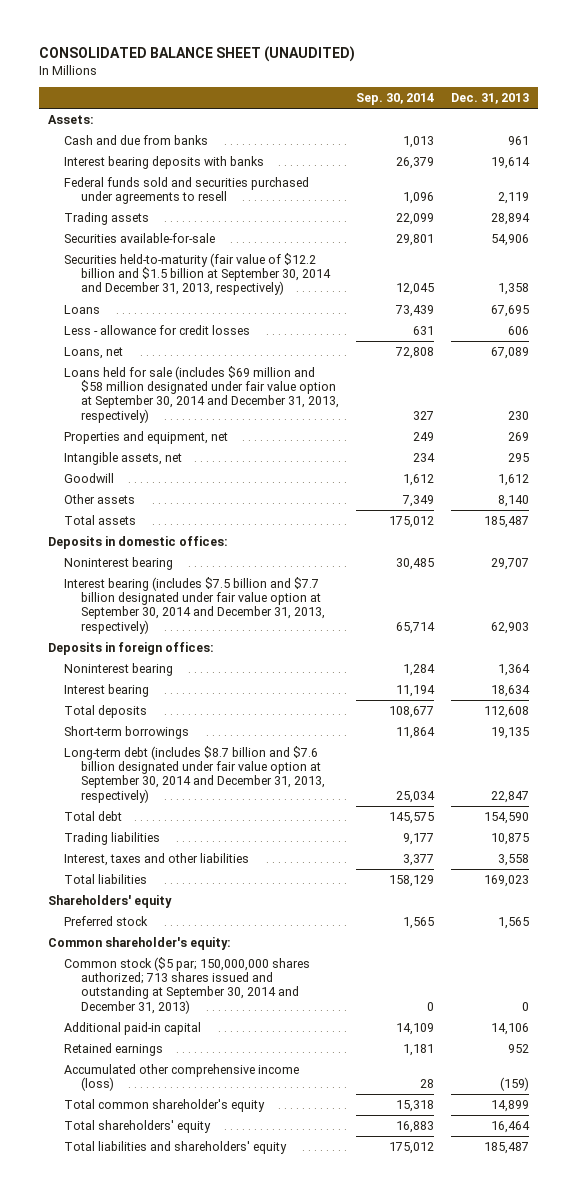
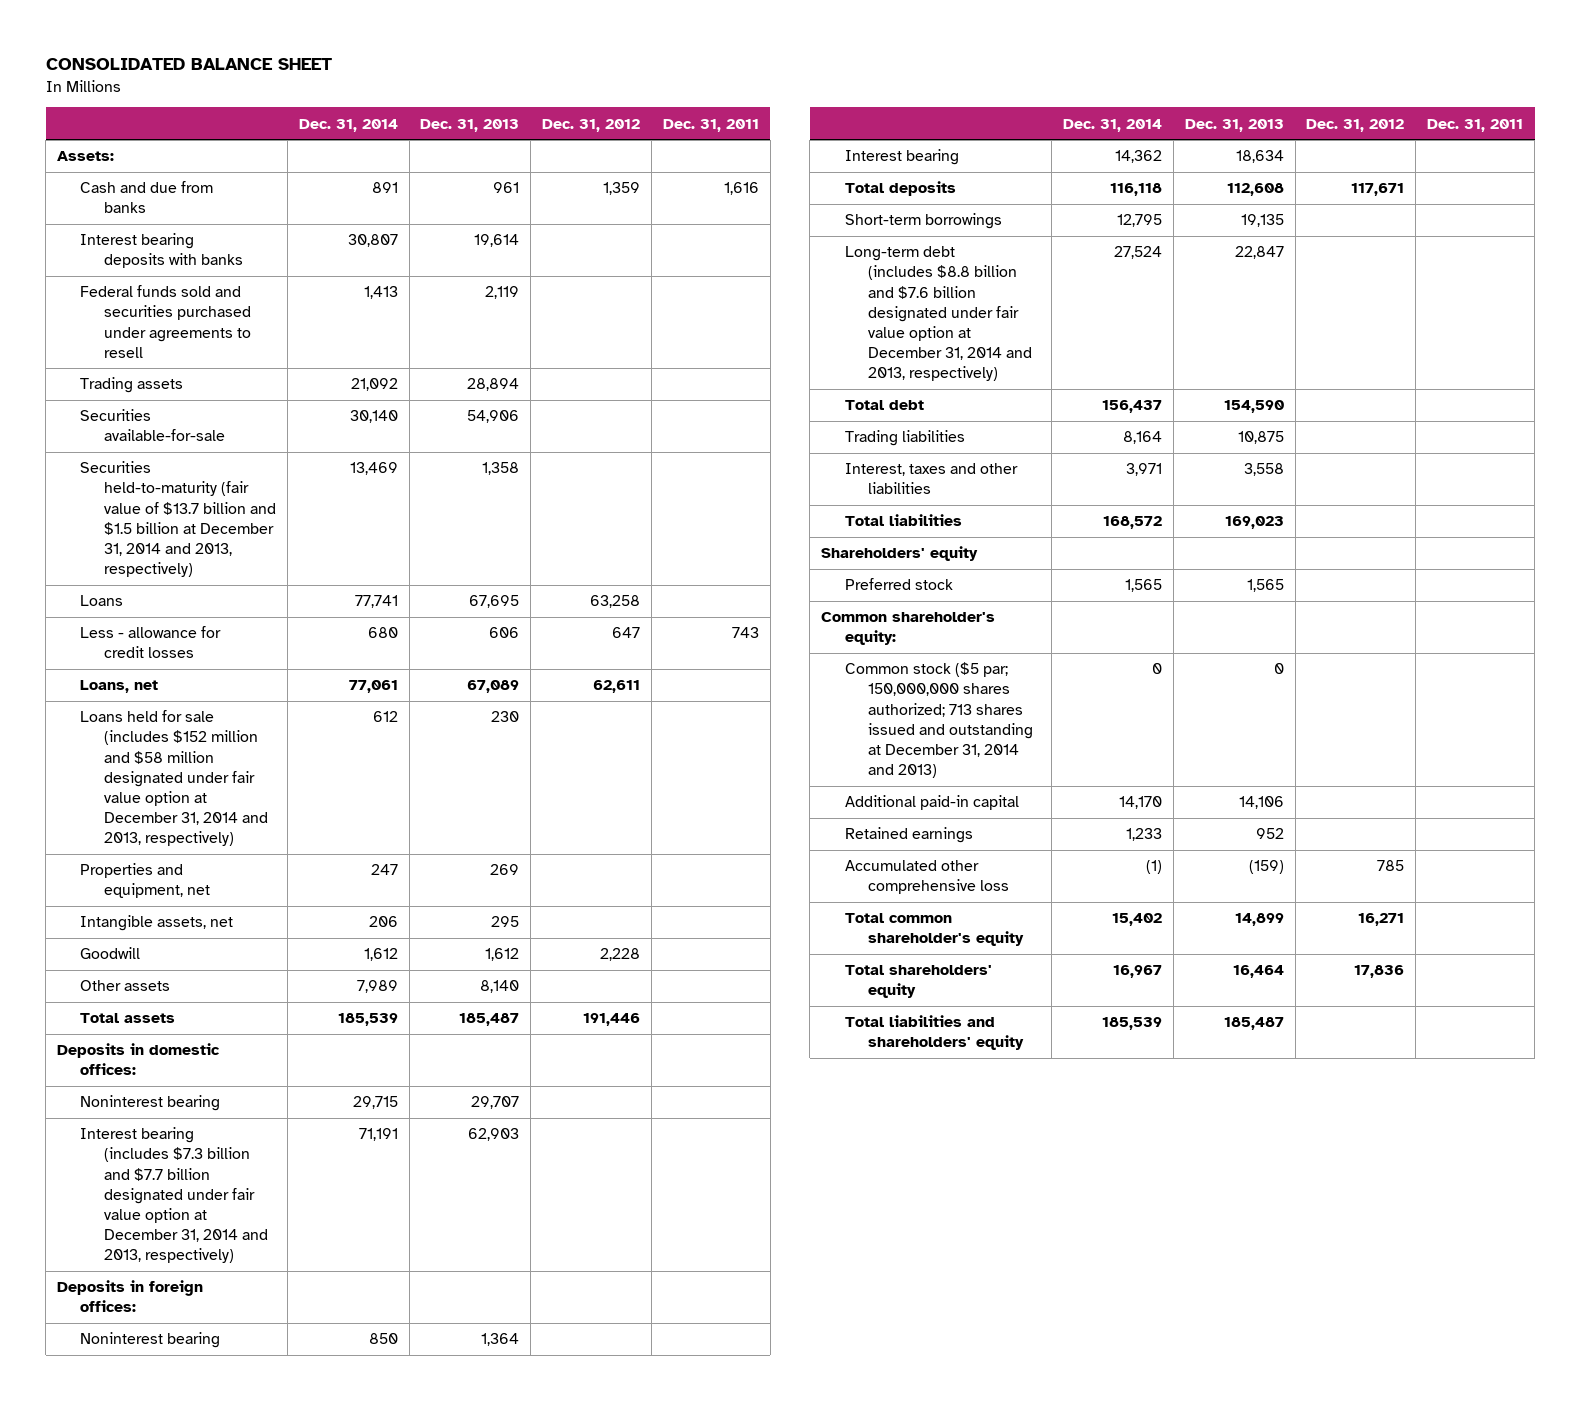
- CONSOLIDATED BALANCE SHEET (UNAUDITED)
+ CONSOLIDATED BALANCE SHEET
- | Sep. 30, 2014 | Dec. 31, 2013
+ | Dec. 31, 2014 | Dec. 31, 2013 | Dec. 31, 2012 | Dec. 31, 2011
- Securities held-to-maturity (fair value of $12.2 billion and $1.5 billion at September 30, 2014 and December 31, 2013, respectively) | 12,045 | 1,358
+ Securities held-to-maturity (fair value of $13.7 billion and $1.5 billion at December 31, 2014 and 2013, respectively) | 13,469 | 1,358 | |
- Loans held for sale (includes $69 million and $58 million designated under fair value option at September 30, 2014 and December 31, 2013, respectively) | 327 | 230
+ Loans held for sale (includes $152 million and $58 million designated under fair value option at December 31, 2014 and 2013, respectively) | 612 | 230 | |
- Interest bearing (includes $7.5 billion and $7.7 billion designated under fair value option at September 30, 2014 and December 31, 2013, respectively) | 65,714 | 62,903
+ Interest bearing (includes $7.3 billion and $7.7 billion designated under fair value option at December 31, 2014 and 2013, respectively) | 71,191 | 62,903 | |
- Long-term debt (includes $8.7 billion and $7.6 billion designated under fair value option at September 30, 2014 and December 31, 2013, respectively) | 25,034 | 22,847
+ Long-term debt (includes $8.8 billion and $7.6 billion designated under fair value option at December 31, 2014 and 2013, respectively) | 27,524 | 22,847 | |
- Common stock ($5 par; 150,000,000 shares authorized; 713 shares issued and outstanding at September 30, 2014 and December 31, 2013) | 0 | 0
+ Common stock ($5 par; 150,000,000 shares authorized; 713 shares issued and outstanding at December 31, 2014 and 2013) | 0 | 0 | |
- Accumulated other comprehensive income (loss) | 28 | (159)
+ Accumulated other comprehensive loss | (1) | (159) | 785 |

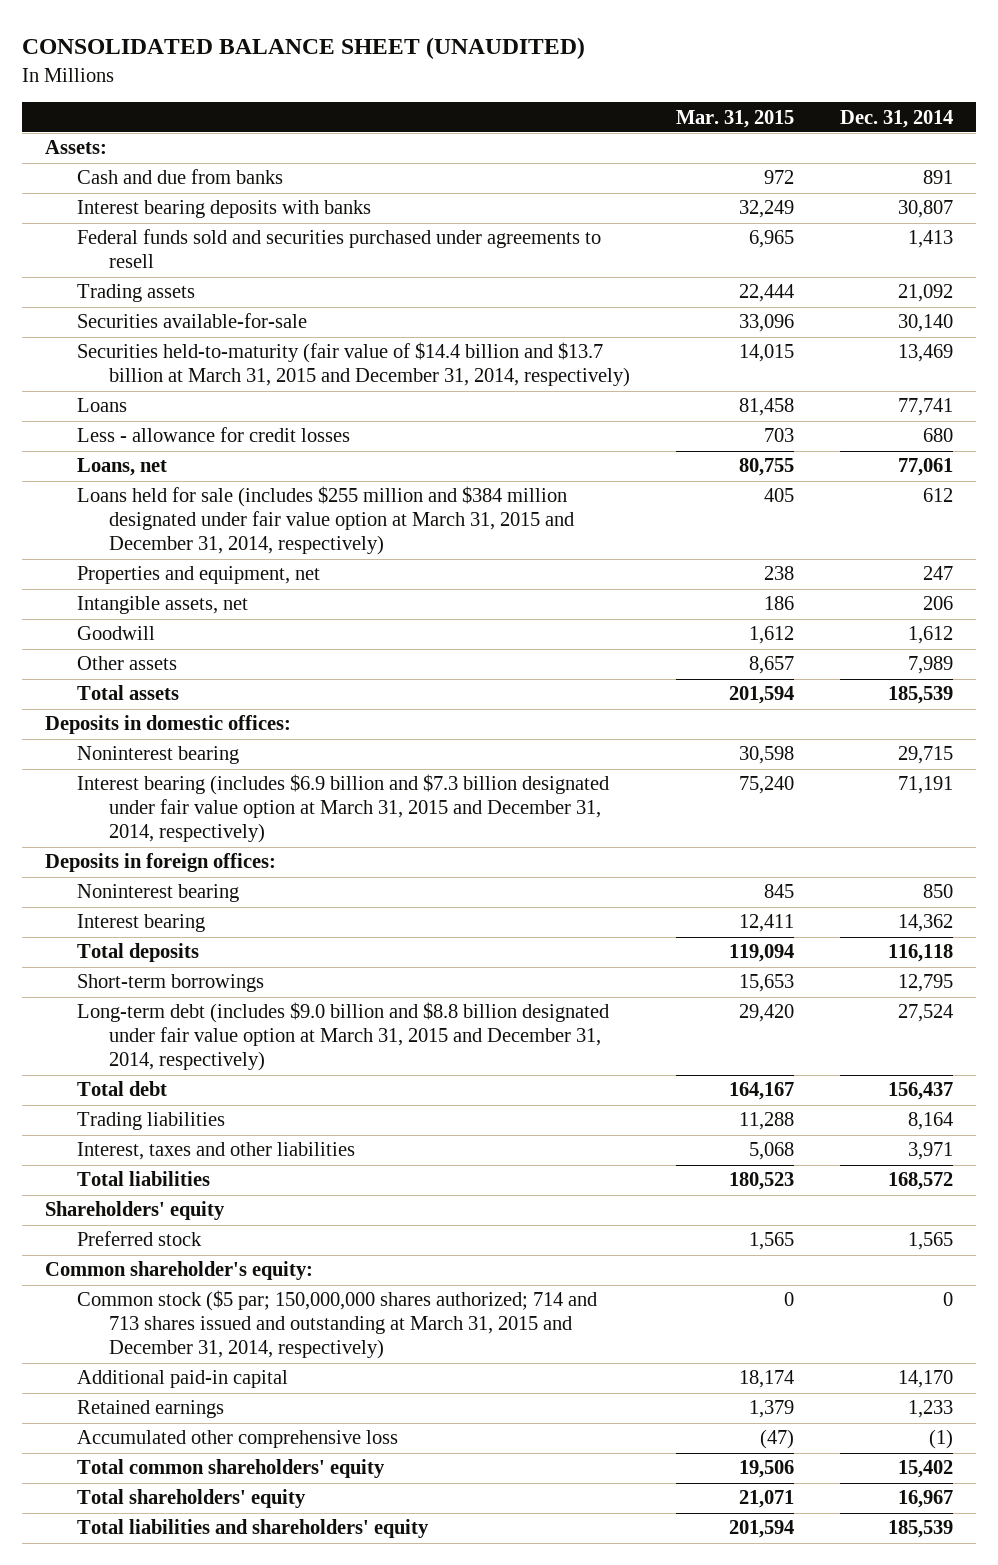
- CONSOLIDATED BALANCE SHEET
+ CONSOLIDATED BALANCE SHEET (UNAUDITED)
- | Dec. 31, 2014 | Dec. 31, 2013 | Dec. 31, 2012 | Dec. 31, 2011
+ | Mar. 31, 2015 | Dec. 31, 2014
- Securities held-to-maturity (fair value of $13.7 billion and $1.5 billion at December 31, 2014 and 2013, respectively) | 13,469 | 1,358 | |
+ Securities held-to-maturity (fair value of $14.4 billion and $13.7 billion at March 31, 2015 and December 31, 2014, respectively) | 14,015 | 13,469
- Loans held for sale (includes $152 million and $58 million designated under fair value option at December 31, 2014 and 2013, respectively) | 612 | 230 | |
+ Loans held for sale (includes $255 million and $384 million designated under fair value option at March 31, 2015 and December 31, 2014, respectively) | 405 | 612
- Interest bearing (includes $7.3 billion and $7.7 billion designated under fair value option at December 31, 2014 and 2013, respectively) | 71,191 | 62,903 | |
+ Interest bearing (includes $6.9 billion and $7.3 billion designated under fair value option at March 31, 2015 and December 31, 2014, respectively) | 75,240 | 71,191
- Long-term debt (includes $8.8 billion and $7.6 billion designated under fair value option at December 31, 2014 and 2013, respectively) | 27,524 | 22,847 | |
+ Long-term debt (includes $9.0 billion and $8.8 billion designated under fair value option at March 31, 2015 and December 31, 2014, respectively) | 29,420 | 27,524
- Common stock ($5 par; 150,000,000 shares authorized; 713 shares issued and outstanding at December 31, 2014 and 2013) | 0 | 0 | |
+ Common stock ($5 par; 150,000,000 shares authorized; 714 and 713 shares issued and outstanding at March 31, 2015 and December 31, 2014, respectively) | 0 | 0
- Total common shareholder's equity | 15,402 | 14,899 | 16,271 |
+ Total common shareholders' equity | 19,506 | 15,402

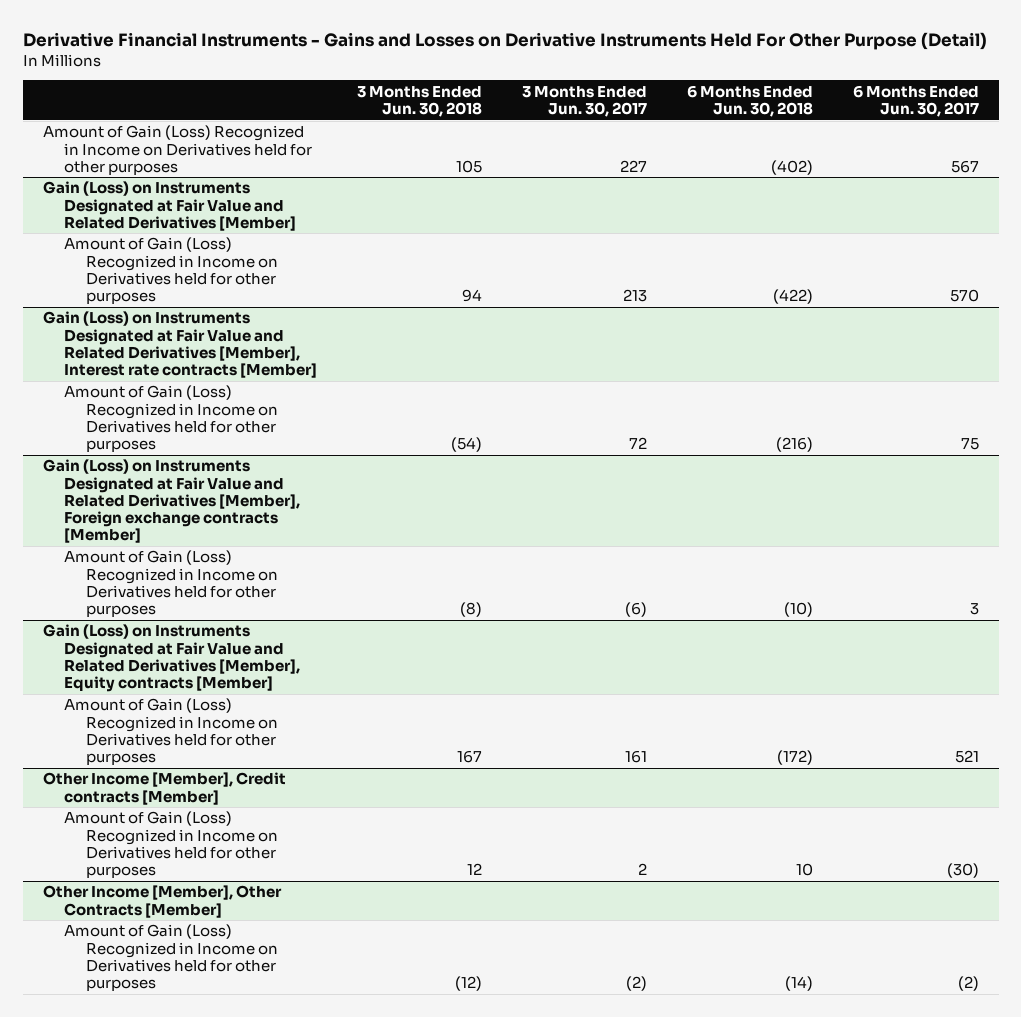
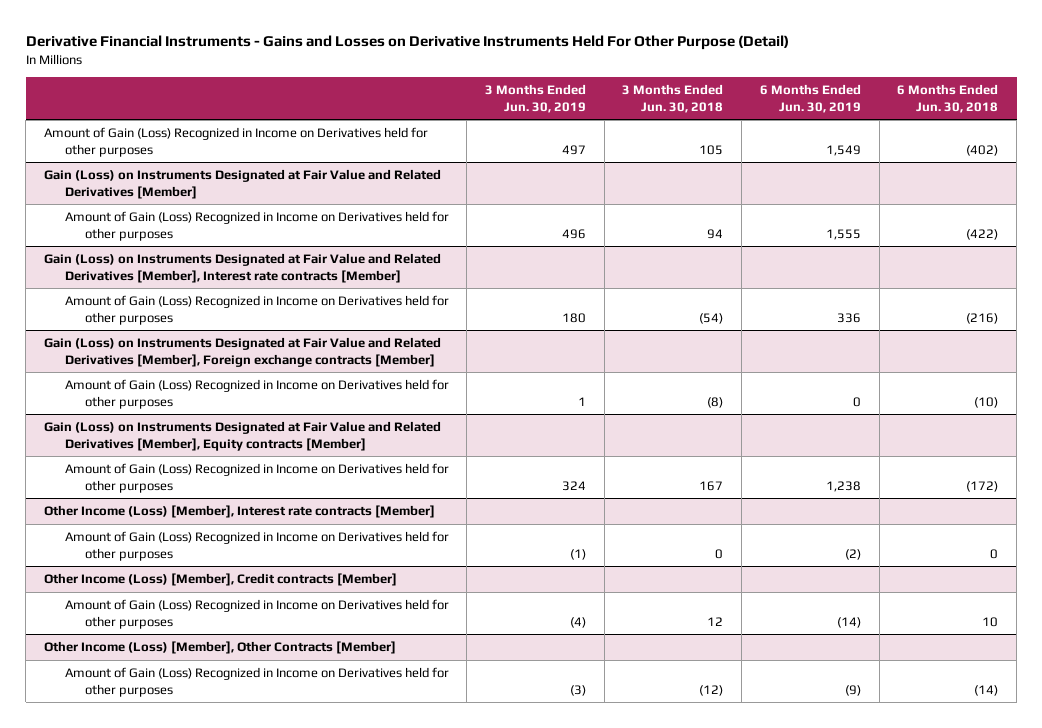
- | 3 Months Ended Jun. 30, 2018 | 3 Months Ended Jun. 30, 2017 | 6 Months Ended Jun. 30, 2018 | 6 Months Ended Jun. 30, 2017
+ | 3 Months Ended Jun. 30, 2019 | 3 Months Ended Jun. 30, 2018 | 6 Months Ended Jun. 30, 2019 | 6 Months Ended Jun. 30, 2018
- Other Income [Member], Credit contracts [Member]
+ Other Income (Loss) [Member], Interest rate contracts [Member]
+ Amount of Gain (Loss) Recognized in Income on Derivatives held for other purposes | (1) | 0 | (2) | 0
+ Other Income (Loss) [Member], Credit contracts [Member]
- Other Income [Member], Other Contracts [Member]
+ Other Income (Loss) [Member], Other Contracts [Member]

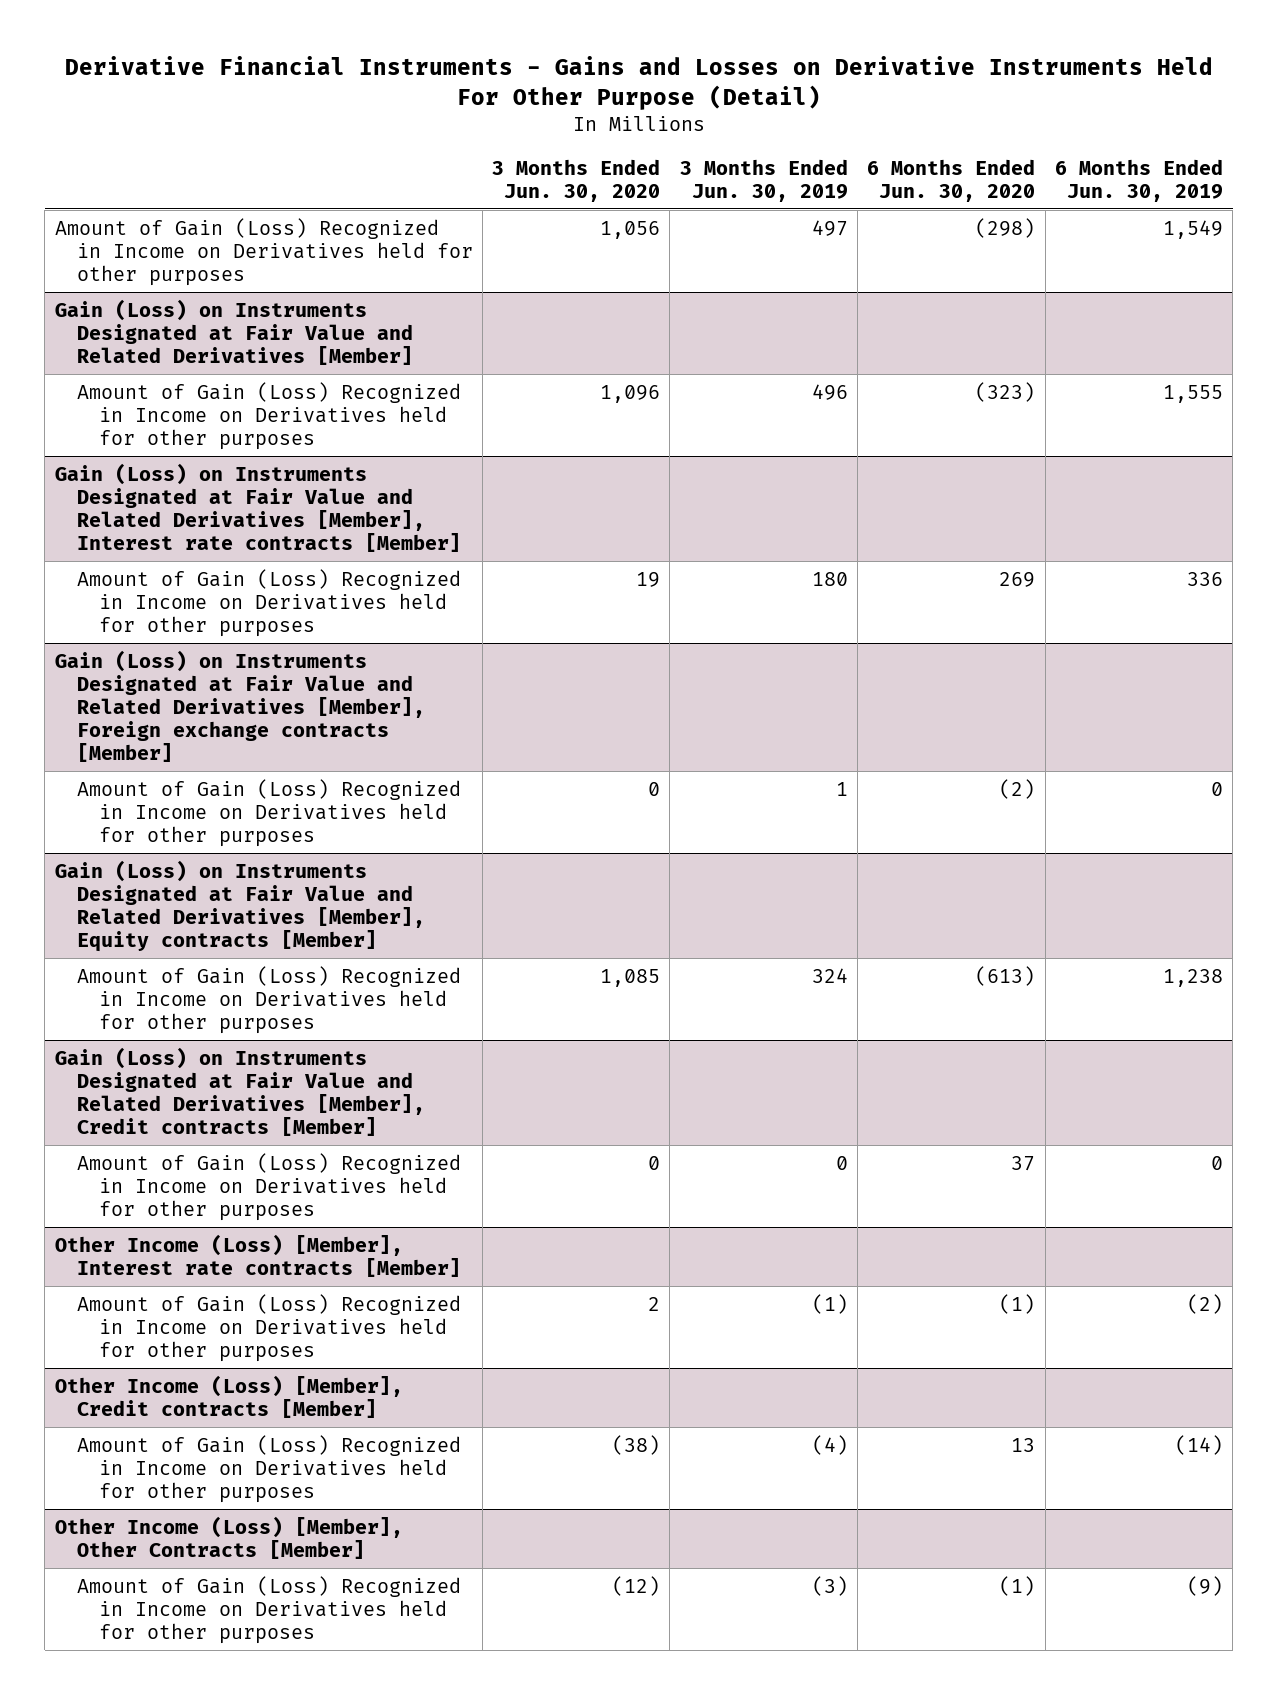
- | 3 Months Ended Jun. 30, 2019 | 3 Months Ended Jun. 30, 2018 | 6 Months Ended Jun. 30, 2019 | 6 Months Ended Jun. 30, 2018
+ | 3 Months Ended Jun. 30, 2020 | 3 Months Ended Jun. 30, 2019 | 6 Months Ended Jun. 30, 2020 | 6 Months Ended Jun. 30, 2019
+ Gain (Loss) on Instruments Designated at Fair Value and Related Derivatives [Member], Credit contracts [Member]
+ Amount of Gain (Loss) Recognized in Income on Derivatives held for other purposes | 0 | 0 | 37 | 0

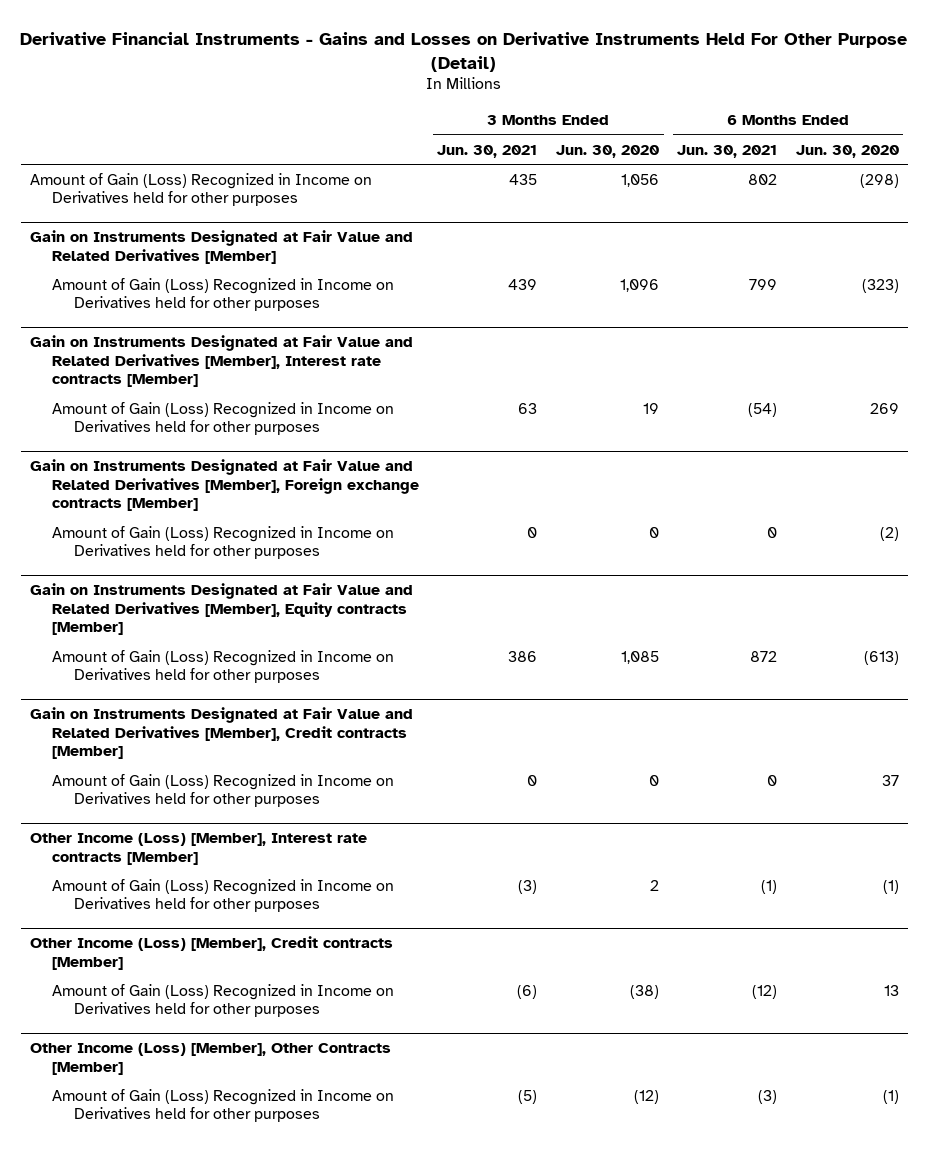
- | 3 Months Ended Jun. 30, 2020 | 3 Months Ended Jun. 30, 2019 | 6 Months Ended Jun. 30, 2020 | 6 Months Ended Jun. 30, 2019
+ | 3 Months Ended Jun. 30, 2021 | 3 Months Ended Jun. 30, 2020 | 6 Months Ended Jun. 30, 2021 | 6 Months Ended Jun. 30, 2020
- Gain (Loss) on Instruments Designated at Fair Value and Related Derivatives [Member]
+ Gain on Instruments Designated at Fair Value and Related Derivatives [Member]
- Gain (Loss) on Instruments Designated at Fair Value and Related Derivatives [Member], Interest rate contracts [Member]
+ Gain on Instruments Designated at Fair Value and Related Derivatives [Member], Interest rate contracts [Member]
- Gain (Loss) on Instruments Designated at Fair Value and Related Derivatives [Member], Foreign exchange contracts [Member]
+ Gain on Instruments Designated at Fair Value and Related Derivatives [Member], Foreign exchange contracts [Member]
- Gain (Loss) on Instruments Designated at Fair Value and Related Derivatives [Member], Equity contracts [Member]
+ Gain on Instruments Designated at Fair Value and Related Derivatives [Member], Equity contracts [Member]
- Gain (Loss) on Instruments Designated at Fair Value and Related Derivatives [Member], Credit contracts [Member]
+ Gain on Instruments Designated at Fair Value and Related Derivatives [Member], Credit contracts [Member]

